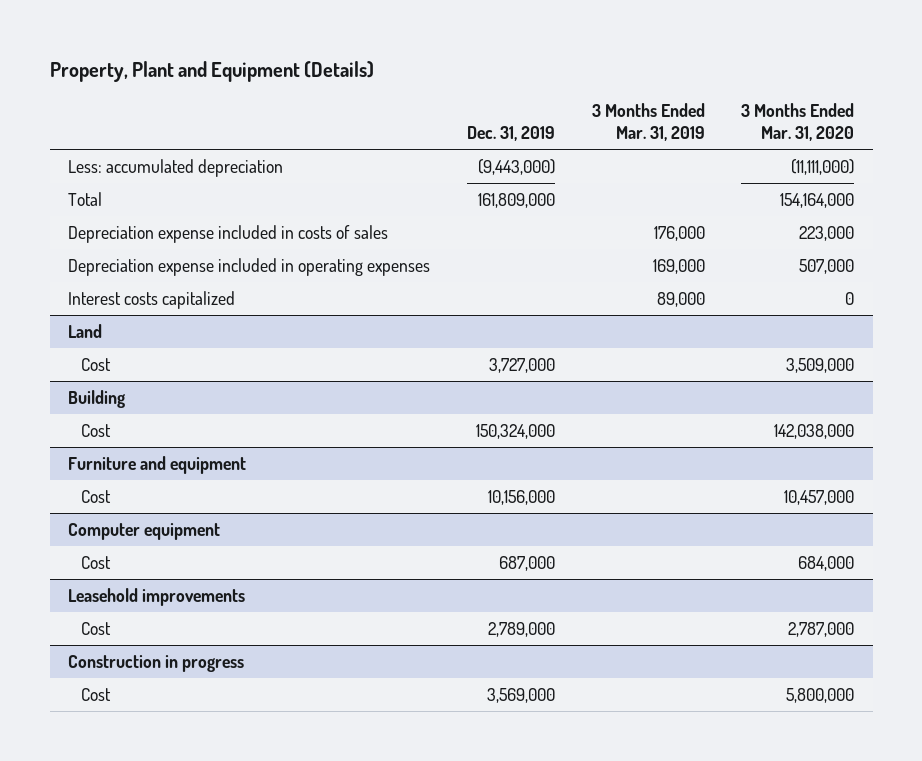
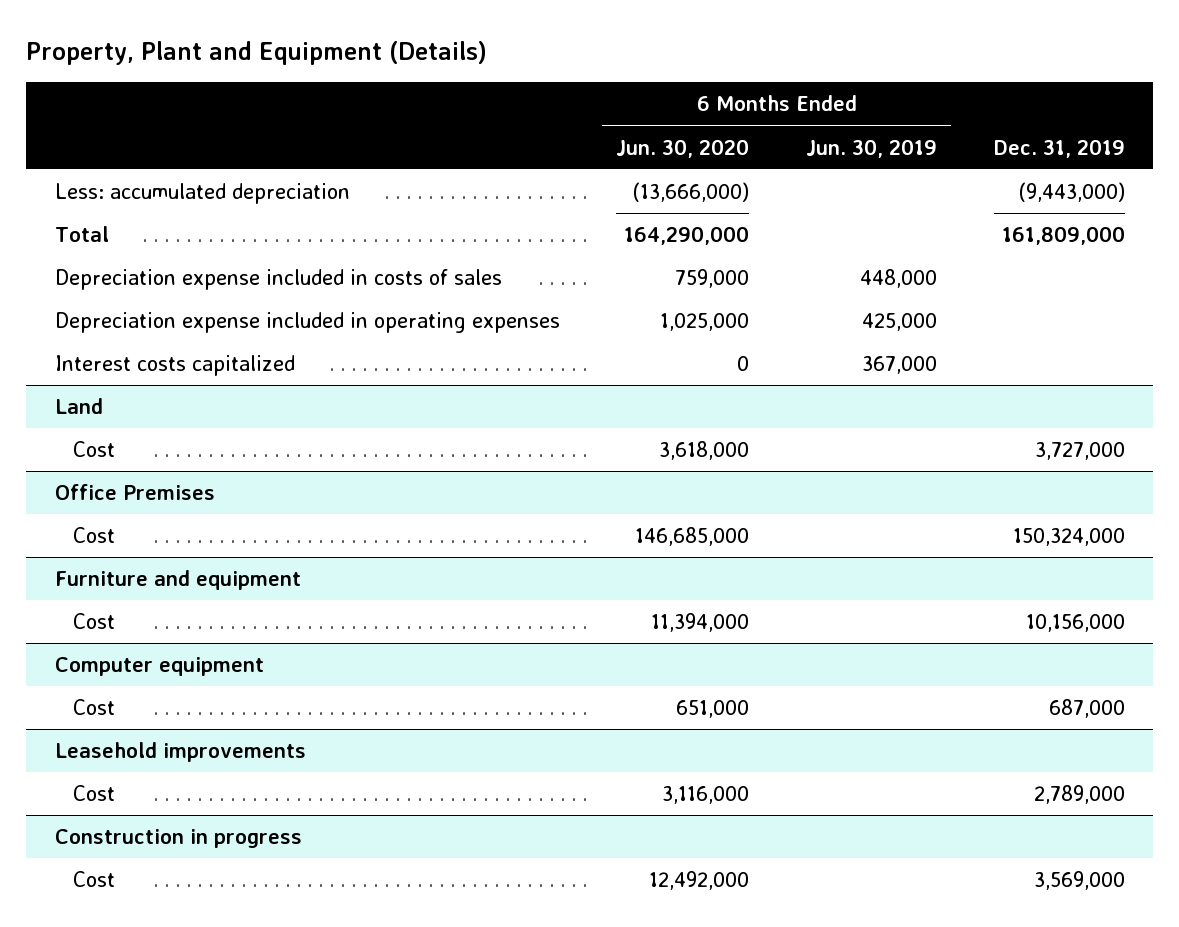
- | Dec. 31, 2019 | 3 Months Ended Mar. 31, 2019 | 3 Months Ended Mar. 31, 2020
+ | 6 Months Ended Jun. 30, 2020 | 6 Months Ended Jun. 30, 2019 | Dec. 31, 2019
- Building
+ Office Premises

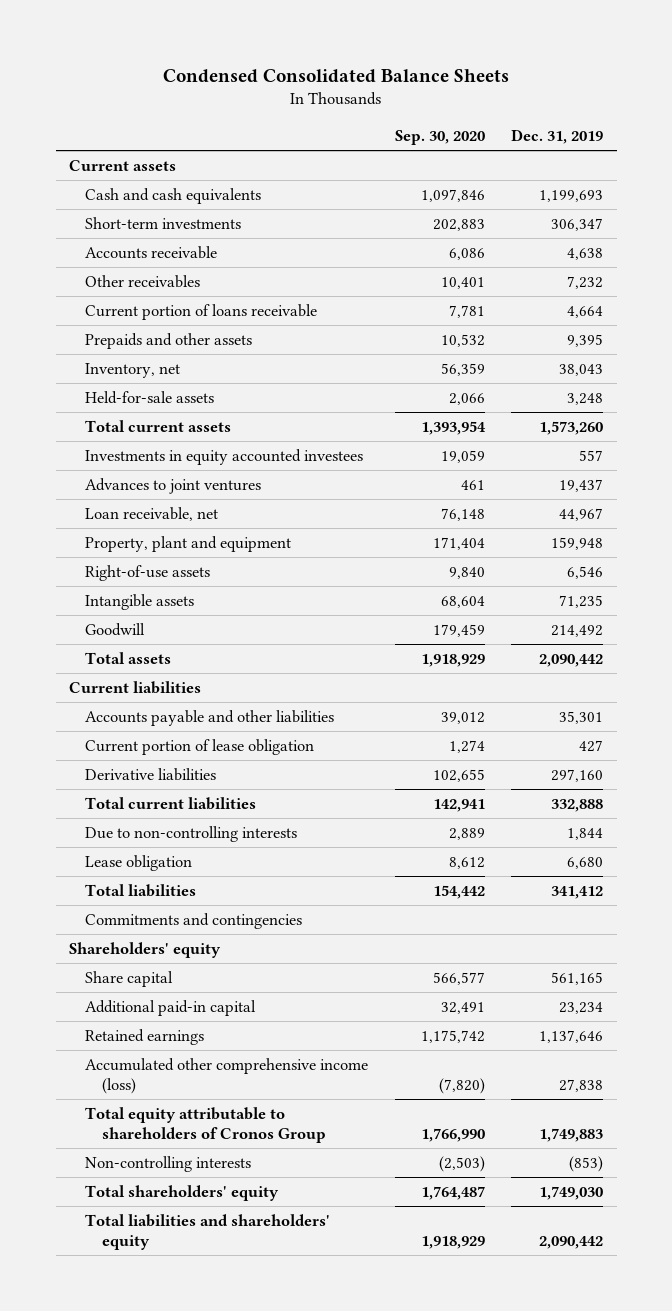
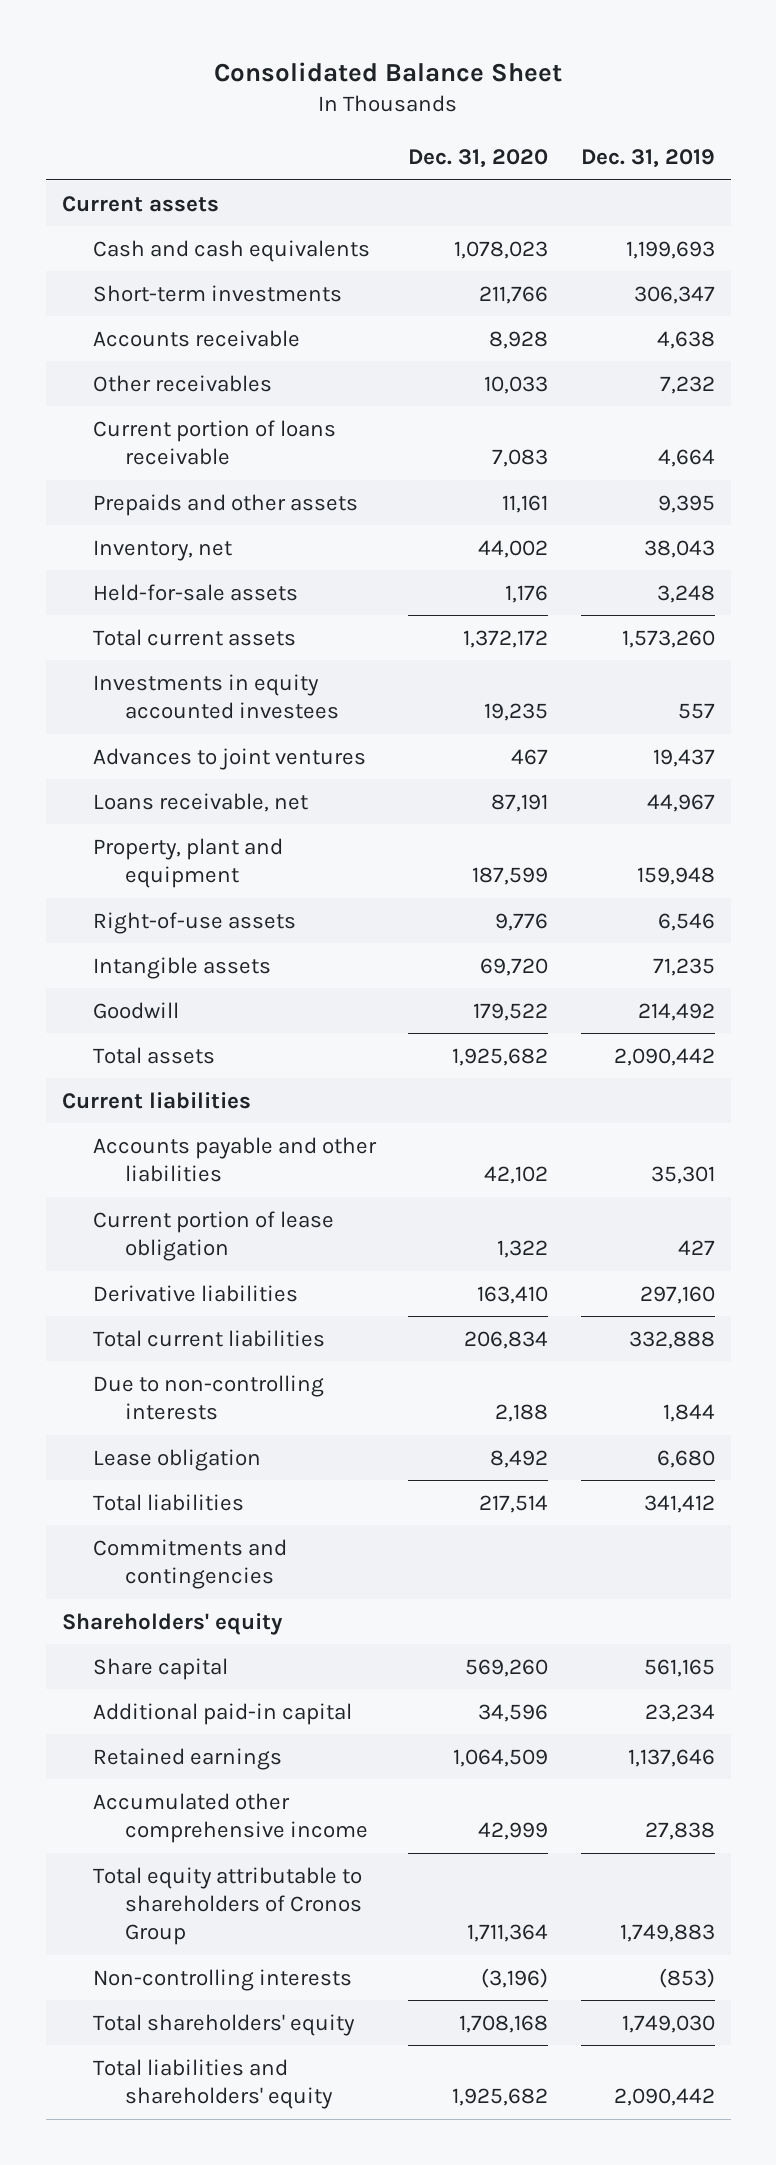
- Condensed Consolidated Balance Sheets
+ Consolidated Balance Sheet
- | Sep. 30, 2020 | Dec. 31, 2019
+ | Dec. 31, 2020 | Dec. 31, 2019
- Loan receivable, net | 76,148 | 44,967
+ Loans receivable, net | 87,191 | 44,967
- Accumulated other comprehensive income (loss) | (7,820) | 27,838
+ Accumulated other comprehensive income | 42,999 | 27,838

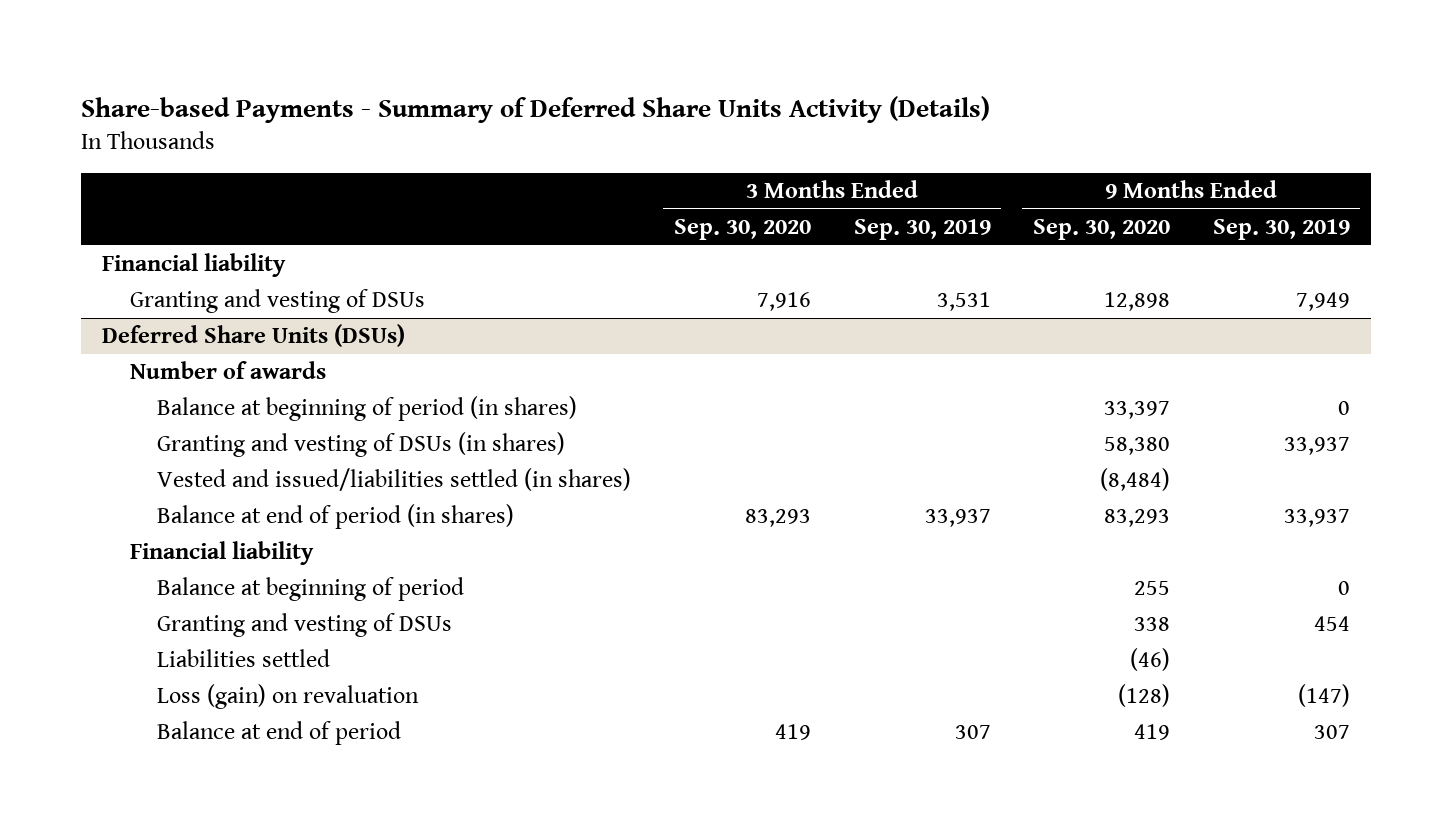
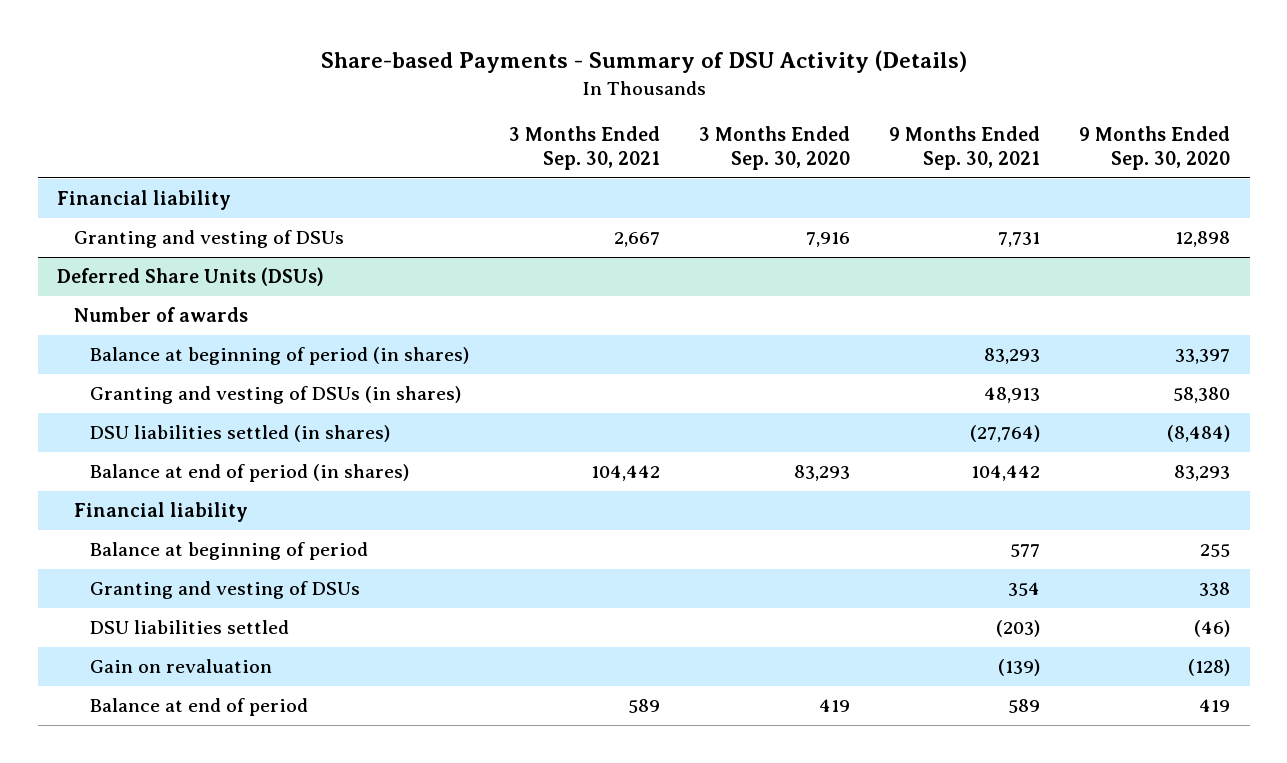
- Share-based Payments - Summary of Deferred Share Units Activity (Details)
+ Share-based Payments - Summary of DSU Activity (Details)
- | 3 Months Ended Sep. 30, 2020 | 3 Months Ended Sep. 30, 2019 | 9 Months Ended Sep. 30, 2020 | 9 Months Ended Sep. 30, 2019
+ | 3 Months Ended Sep. 30, 2021 | 3 Months Ended Sep. 30, 2020 | 9 Months Ended Sep. 30, 2021 | 9 Months Ended Sep. 30, 2020
@ Deferred Share Units (DSUs)
- Vested and issued/liabilities settled (in shares) | | | (8,484) |
+ DSU liabilities settled (in shares) | | | (27,764) | (8,484)
- Liabilities settled | | | (46) |
- Loss (gain) on revaluation | | | (128) | (147)
+ DSU liabilities settled | | | (203) | (46)
+ Gain on revaluation | | | (139) | (128)

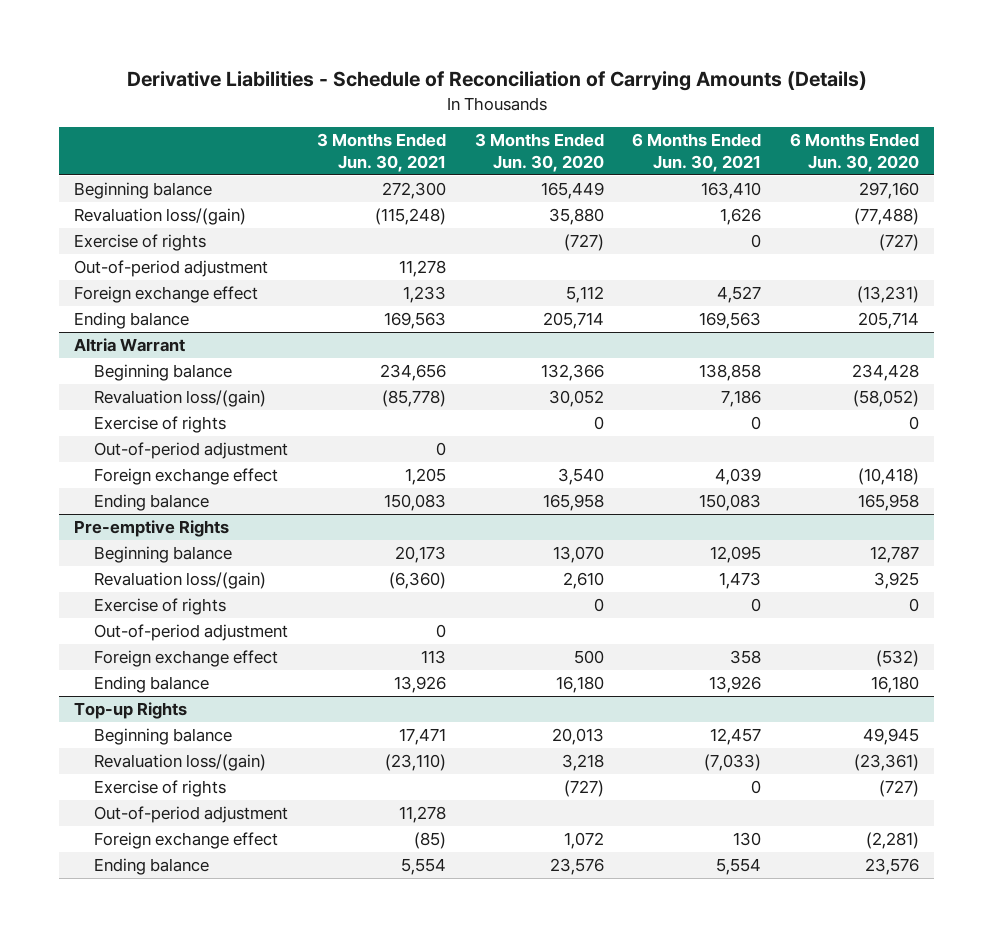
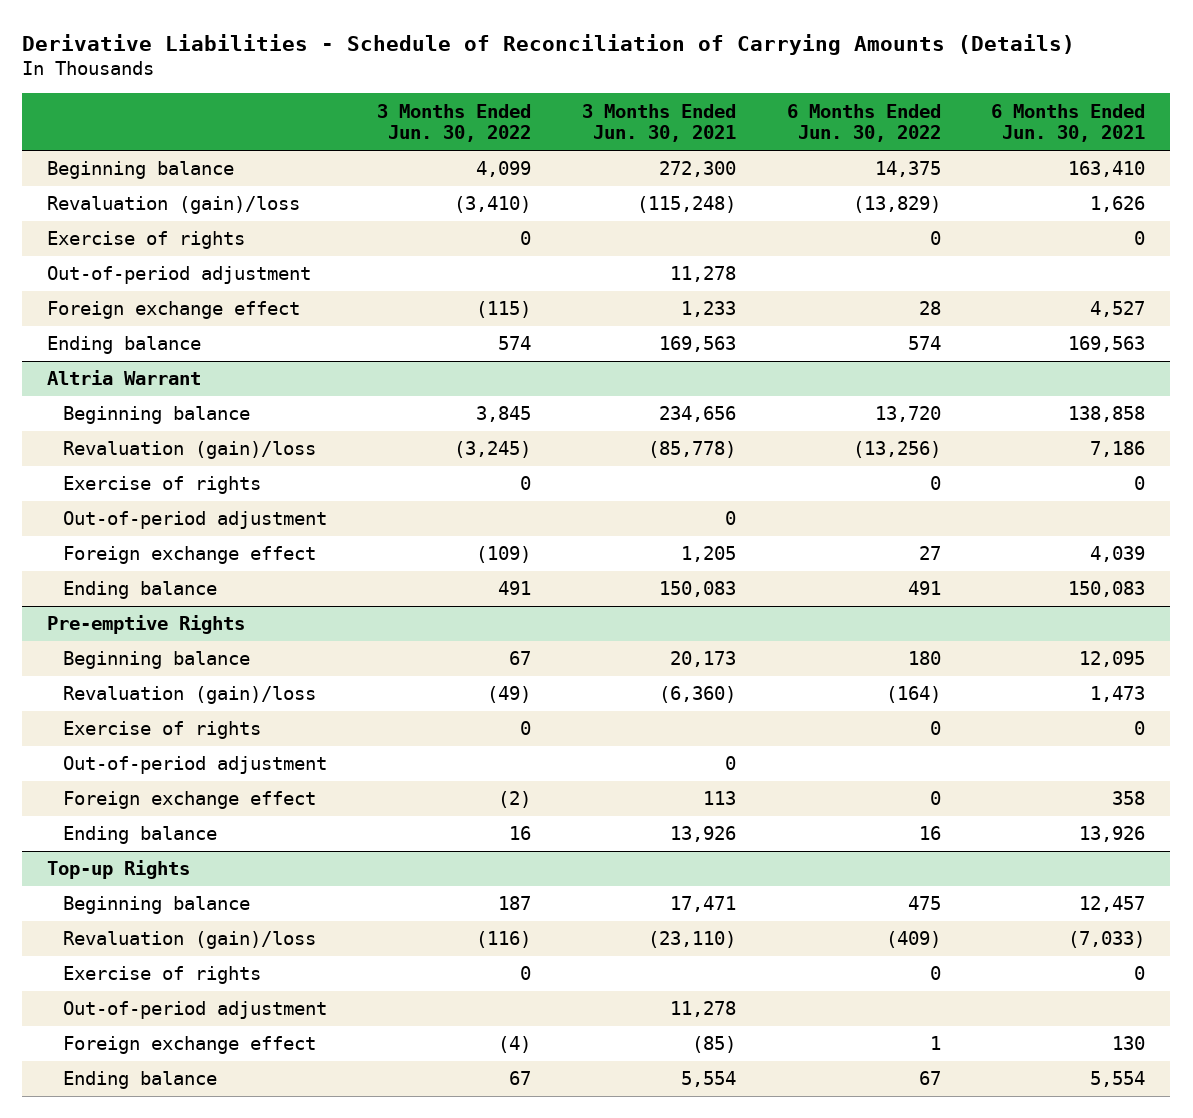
- | 3 Months Ended Jun. 30, 2021 | 3 Months Ended Jun. 30, 2020 | 6 Months Ended Jun. 30, 2021 | 6 Months Ended Jun. 30, 2020
+ | 3 Months Ended Jun. 30, 2022 | 3 Months Ended Jun. 30, 2021 | 6 Months Ended Jun. 30, 2022 | 6 Months Ended Jun. 30, 2021
- Revaluation loss/(gain) | (115,248) | 35,880 | 1,626 | (77,488)
+ Revaluation (gain)/loss | (3,410) | (115,248) | (13,829) | 1,626
@ Altria Warrant
- Revaluation loss/(gain) | (85,778) | 30,052 | 7,186 | (58,052)
+ Revaluation (gain)/loss | (3,245) | (85,778) | (13,256) | 7,186
@ Pre-emptive Rights
- Revaluation loss/(gain) | (6,360) | 2,610 | 1,473 | 3,925
+ Revaluation (gain)/loss | (49) | (6,360) | (164) | 1,473
@ Top-up Rights
- Revaluation loss/(gain) | (23,110) | 3,218 | (7,033) | (23,361)
+ Revaluation (gain)/loss | (116) | (23,110) | (409) | (7,033)

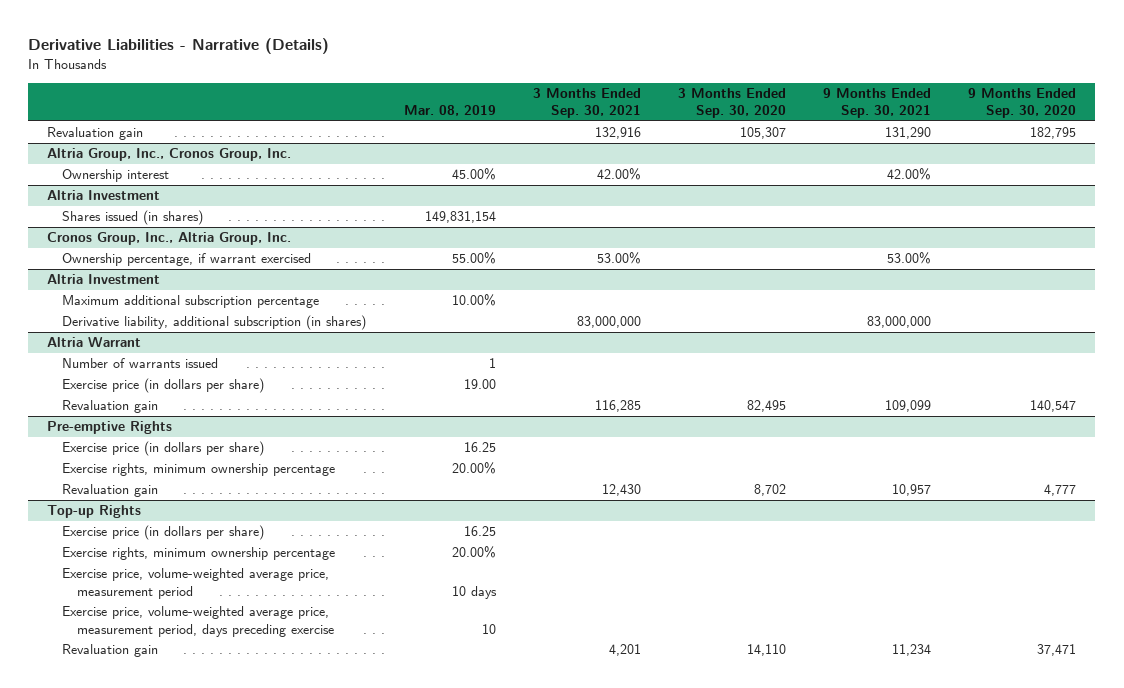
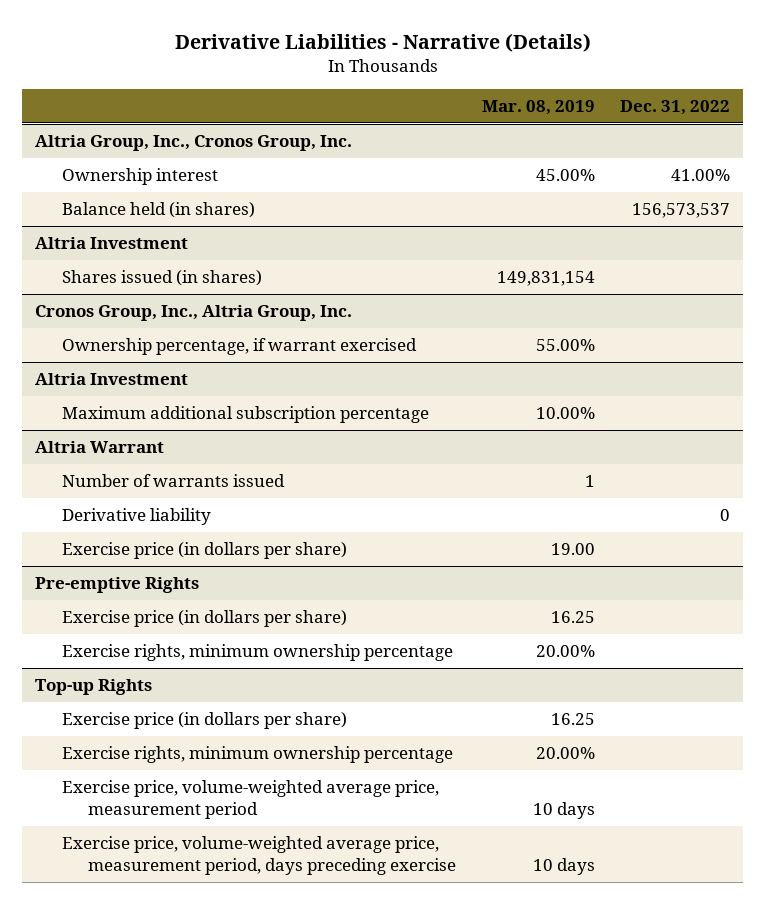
- | Mar. 08, 2019 | 3 Months Ended Sep. 30, 2021 | 3 Months Ended Sep. 30, 2020 | 9 Months Ended Sep. 30, 2021 | 9 Months Ended Sep. 30, 2020
+ | Mar. 08, 2019 | Dec. 31, 2022
- Revaluation gain | | 132,916 | 105,307 | 131,290 | 182,795
@ Altria Group, Inc., Cronos Group, Inc.
+ Balance held (in shares) | | 156,573,537
@ Altria Investment
- Derivative liability, additional subscription (in shares) | | 83,000,000 | | 83,000,000 |
@ Altria Warrant
+ Derivative liability | | 0
- Revaluation gain | | 116,285 | 82,495 | 109,099 | 140,547
@ Pre-emptive Rights
- Revaluation gain | | 12,430 | 8,702 | 10,957 | 4,777
@ Top-up Rights
- Exercise price, volume-weighted average price, measurement period, days preceding exercise | 10 | | | |
- Revaluation gain | | 4,201 | 14,110 | 11,234 | 37,471
+ Exercise price, volume-weighted average price, measurement period, days preceding exercise | 10 days |

